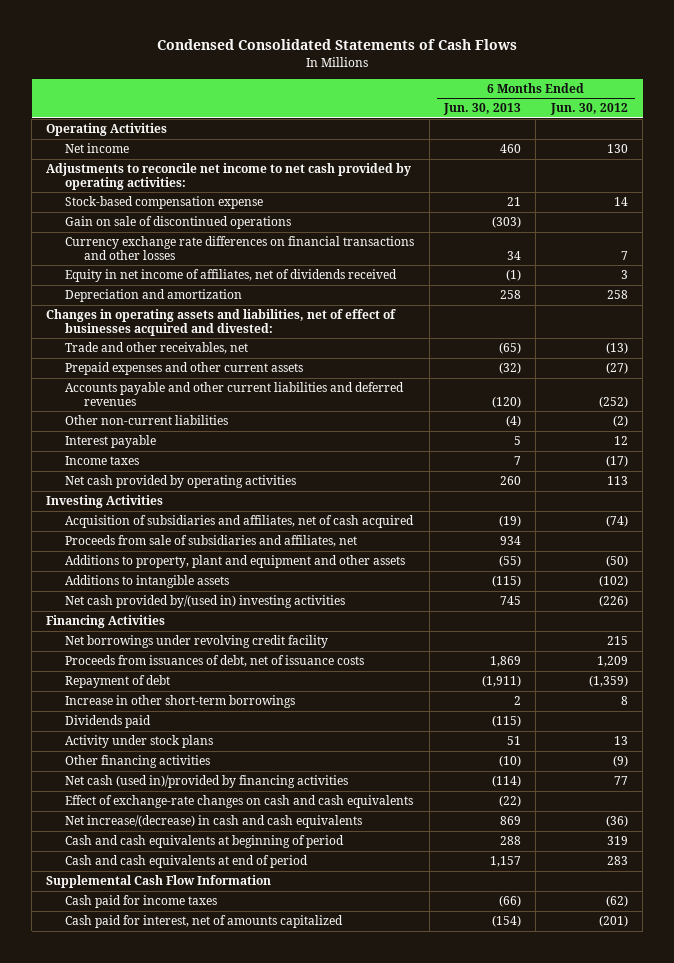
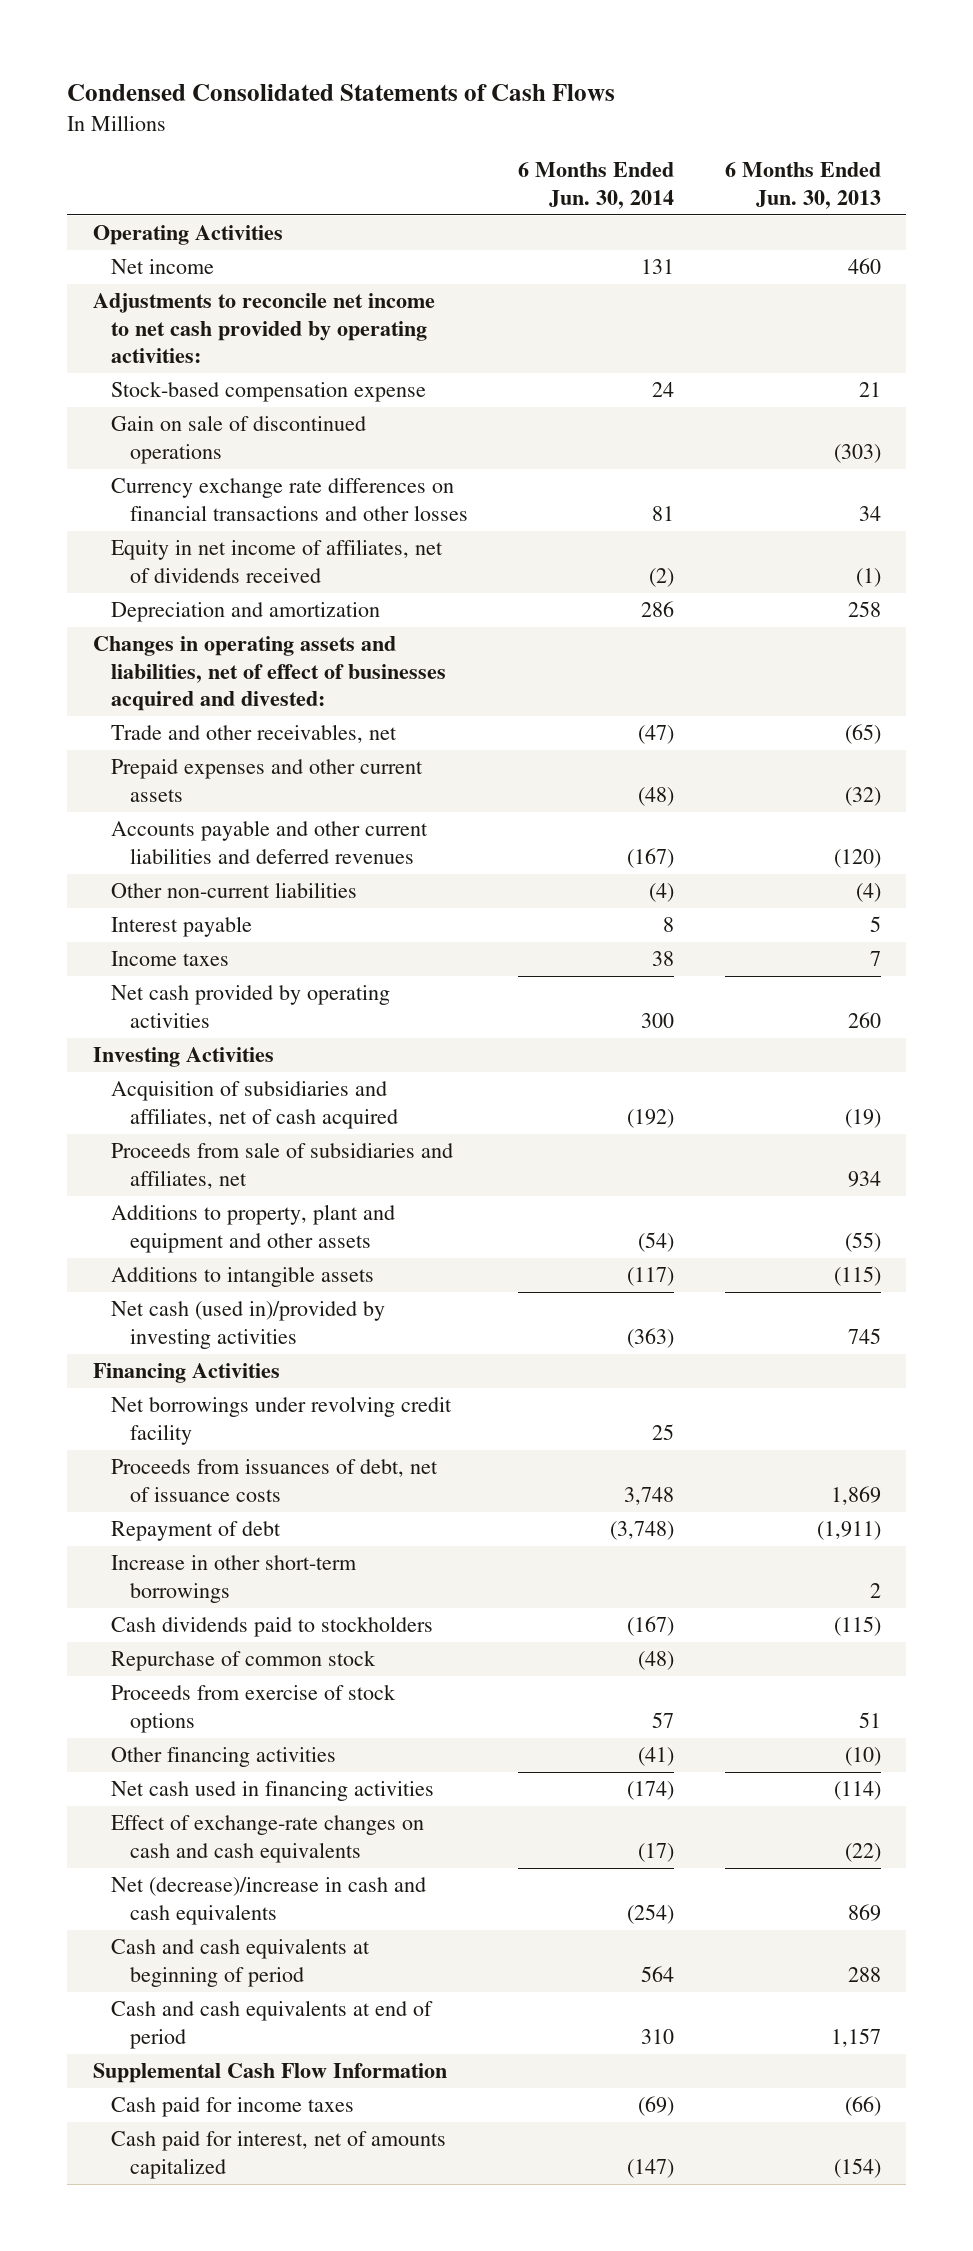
- | 6 Months Ended Jun. 30, 2013 | 6 Months Ended Jun. 30, 2012
+ | 6 Months Ended Jun. 30, 2014 | 6 Months Ended Jun. 30, 2013
- Net cash provided by/(used in) investing activities | 745 | (226)
+ Net cash (used in)/provided by investing activities | (363) | 745
- Dividends paid | (115) |
- Activity under stock plans | 51 | 13
+ Cash dividends paid to stockholders | (167) | (115)
+ Repurchase of common stock | (48) |
+ Proceeds from exercise of stock options | 57 | 51
- Net cash (used in)/provided by financing activities | (114) | 77
+ Net cash used in financing activities | (174) | (114)
- Net increase/(decrease) in cash and cash equivalents | 869 | (36)
+ Net (decrease)/increase in cash and cash equivalents | (254) | 869

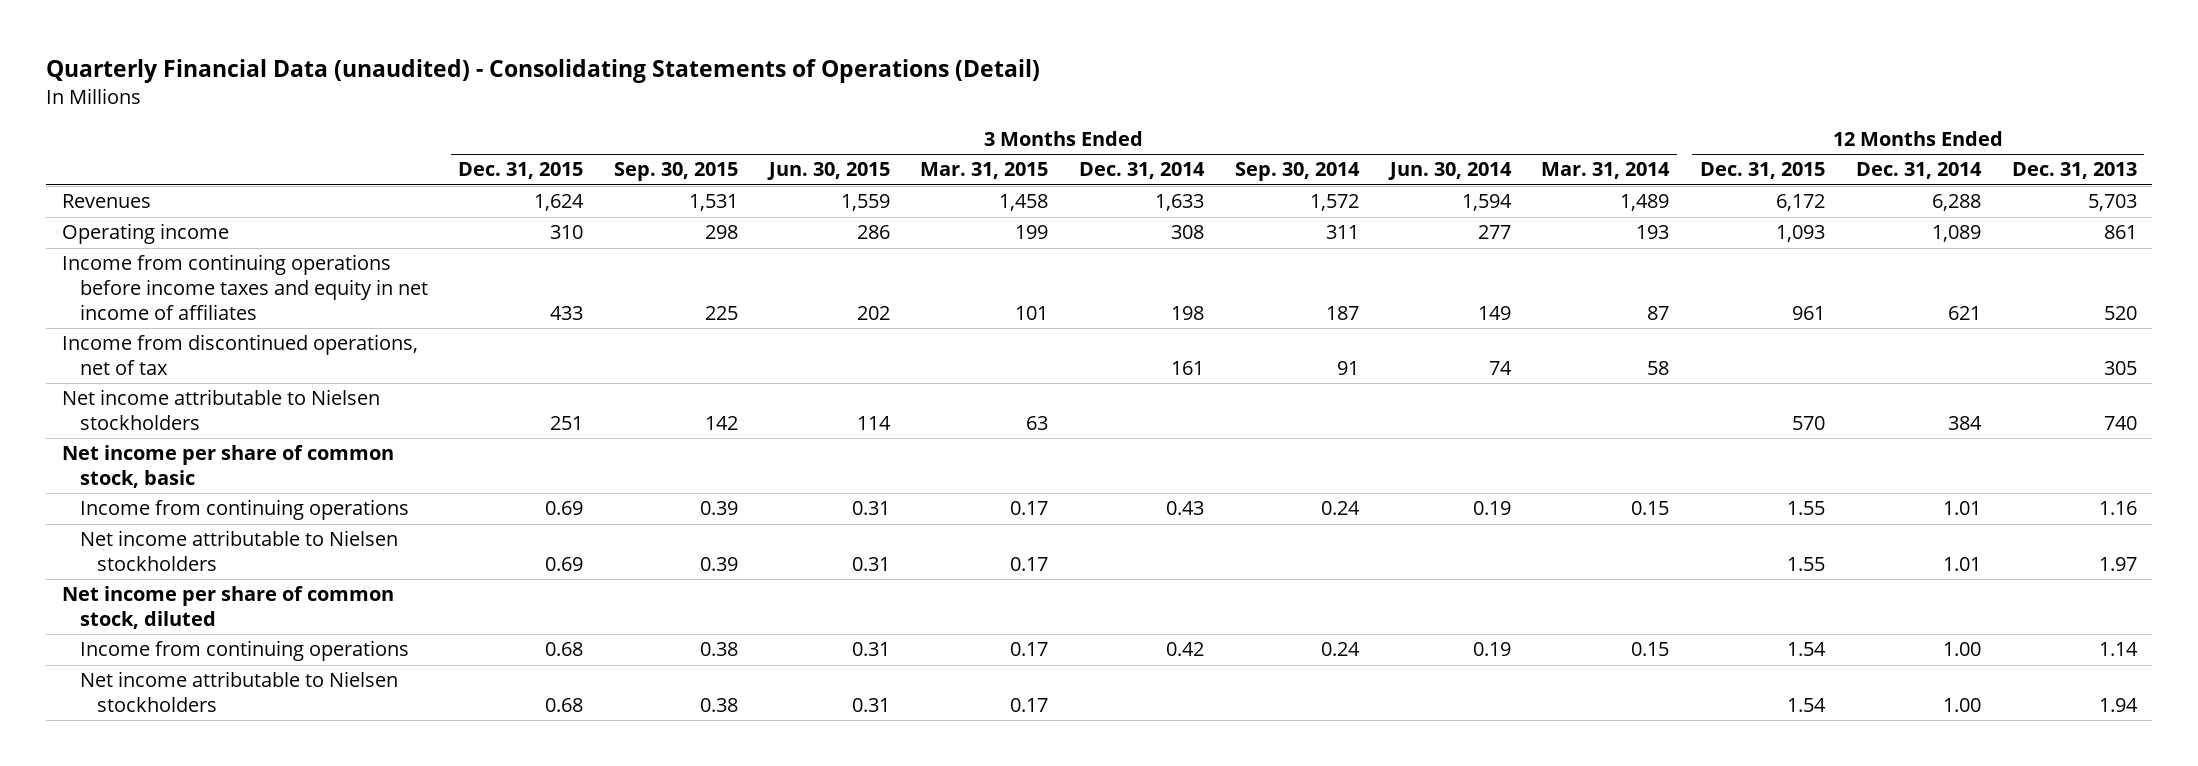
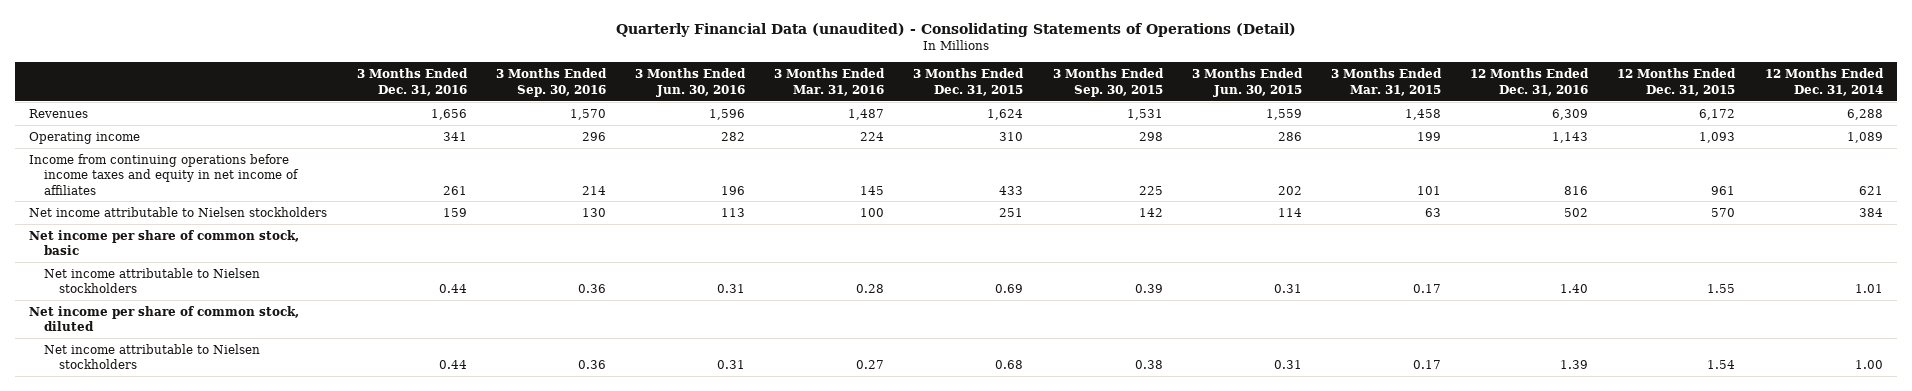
- | 3 Months Ended Dec. 31, 2015 | 3 Months Ended Sep. 30, 2015 | 3 Months Ended Jun. 30, 2015 | 3 Months Ended Mar. 31, 2015 | 3 Months Ended Dec. 31, 2014 | 3 Months Ended Sep. 30, 2014 | 3 Months Ended Jun. 30, 2014 | 3 Months Ended Mar. 31, 2014 | 12 Months Ended Dec. 31, 2015 | 12 Months Ended Dec. 31, 2014 | 12 Months Ended Dec. 31, 2013
+ | 3 Months Ended Dec. 31, 2016 | 3 Months Ended Sep. 30, 2016 | 3 Months Ended Jun. 30, 2016 | 3 Months Ended Mar. 31, 2016 | 3 Months Ended Dec. 31, 2015 | 3 Months Ended Sep. 30, 2015 | 3 Months Ended Jun. 30, 2015 | 3 Months Ended Mar. 31, 2015 | 12 Months Ended Dec. 31, 2016 | 12 Months Ended Dec. 31, 2015 | 12 Months Ended Dec. 31, 2014
- Income from discontinued operations, net of tax | | | | | 161 | 91 | 74 | 58 | | | 305
- Income from continuing operations | 0.69 | 0.39 | 0.31 | 0.17 | 0.43 | 0.24 | 0.19 | 0.15 | 1.55 | 1.01 | 1.16
- Income from continuing operations | 0.68 | 0.38 | 0.31 | 0.17 | 0.42 | 0.24 | 0.19 | 0.15 | 1.54 | 1.00 | 1.14

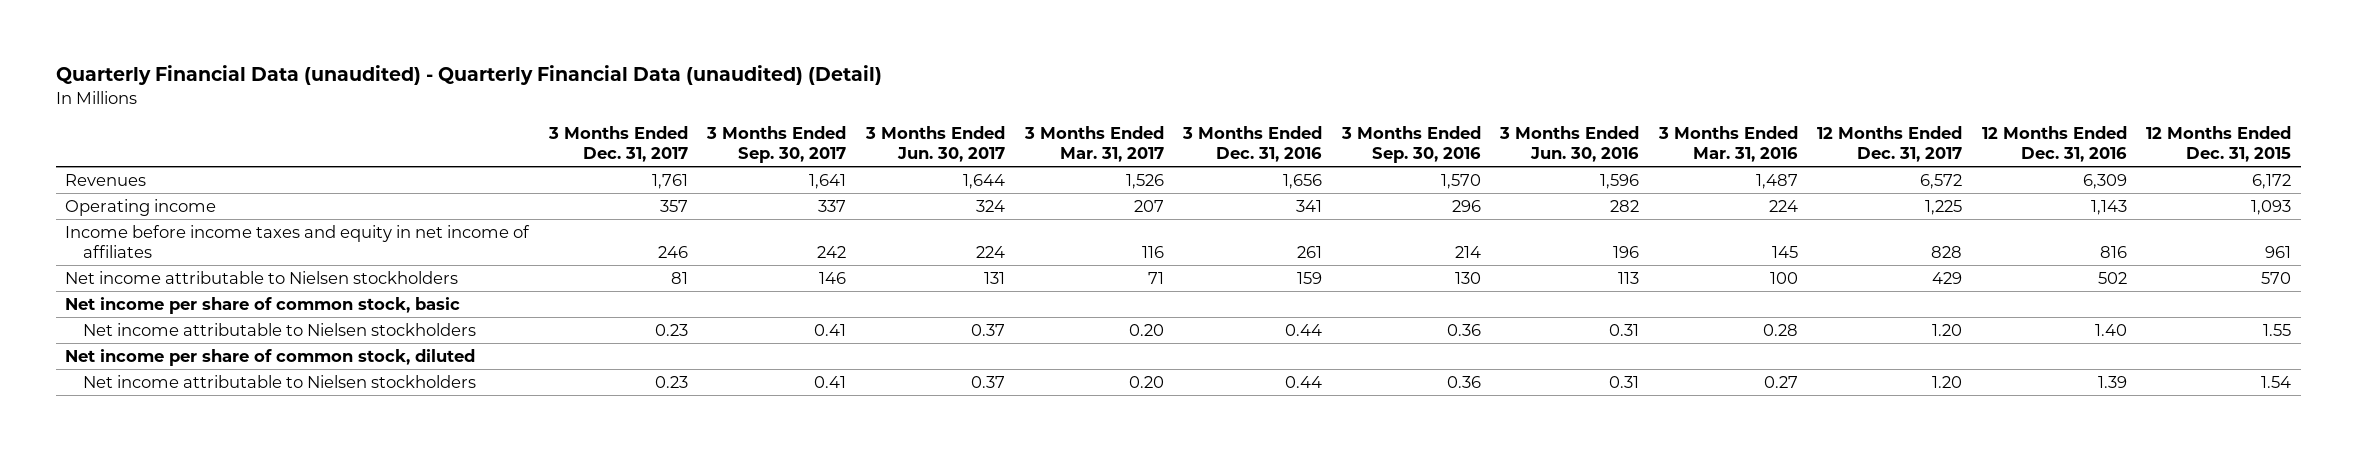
- Quarterly Financial Data (unaudited) - Consolidating Statements of Operations (Detail)
+ Quarterly Financial Data (unaudited) - Quarterly Financial Data (unaudited) (Detail)
- | 3 Months Ended Dec. 31, 2016 | 3 Months Ended Sep. 30, 2016 | 3 Months Ended Jun. 30, 2016 | 3 Months Ended Mar. 31, 2016 | 3 Months Ended Dec. 31, 2015 | 3 Months Ended Sep. 30, 2015 | 3 Months Ended Jun. 30, 2015 | 3 Months Ended Mar. 31, 2015 | 12 Months Ended Dec. 31, 2016 | 12 Months Ended Dec. 31, 2015 | 12 Months Ended Dec. 31, 2014
+ | 3 Months Ended Dec. 31, 2017 | 3 Months Ended Sep. 30, 2017 | 3 Months Ended Jun. 30, 2017 | 3 Months Ended Mar. 31, 2017 | 3 Months Ended Dec. 31, 2016 | 3 Months Ended Sep. 30, 2016 | 3 Months Ended Jun. 30, 2016 | 3 Months Ended Mar. 31, 2016 | 12 Months Ended Dec. 31, 2017 | 12 Months Ended Dec. 31, 2016 | 12 Months Ended Dec. 31, 2015
- Income from continuing operations before income taxes and equity in net income of affiliates | 261 | 214 | 196 | 145 | 433 | 225 | 202 | 101 | 816 | 961 | 621
+ Income before income taxes and equity in net income of affiliates | 246 | 242 | 224 | 116 | 261 | 214 | 196 | 145 | 828 | 816 | 961

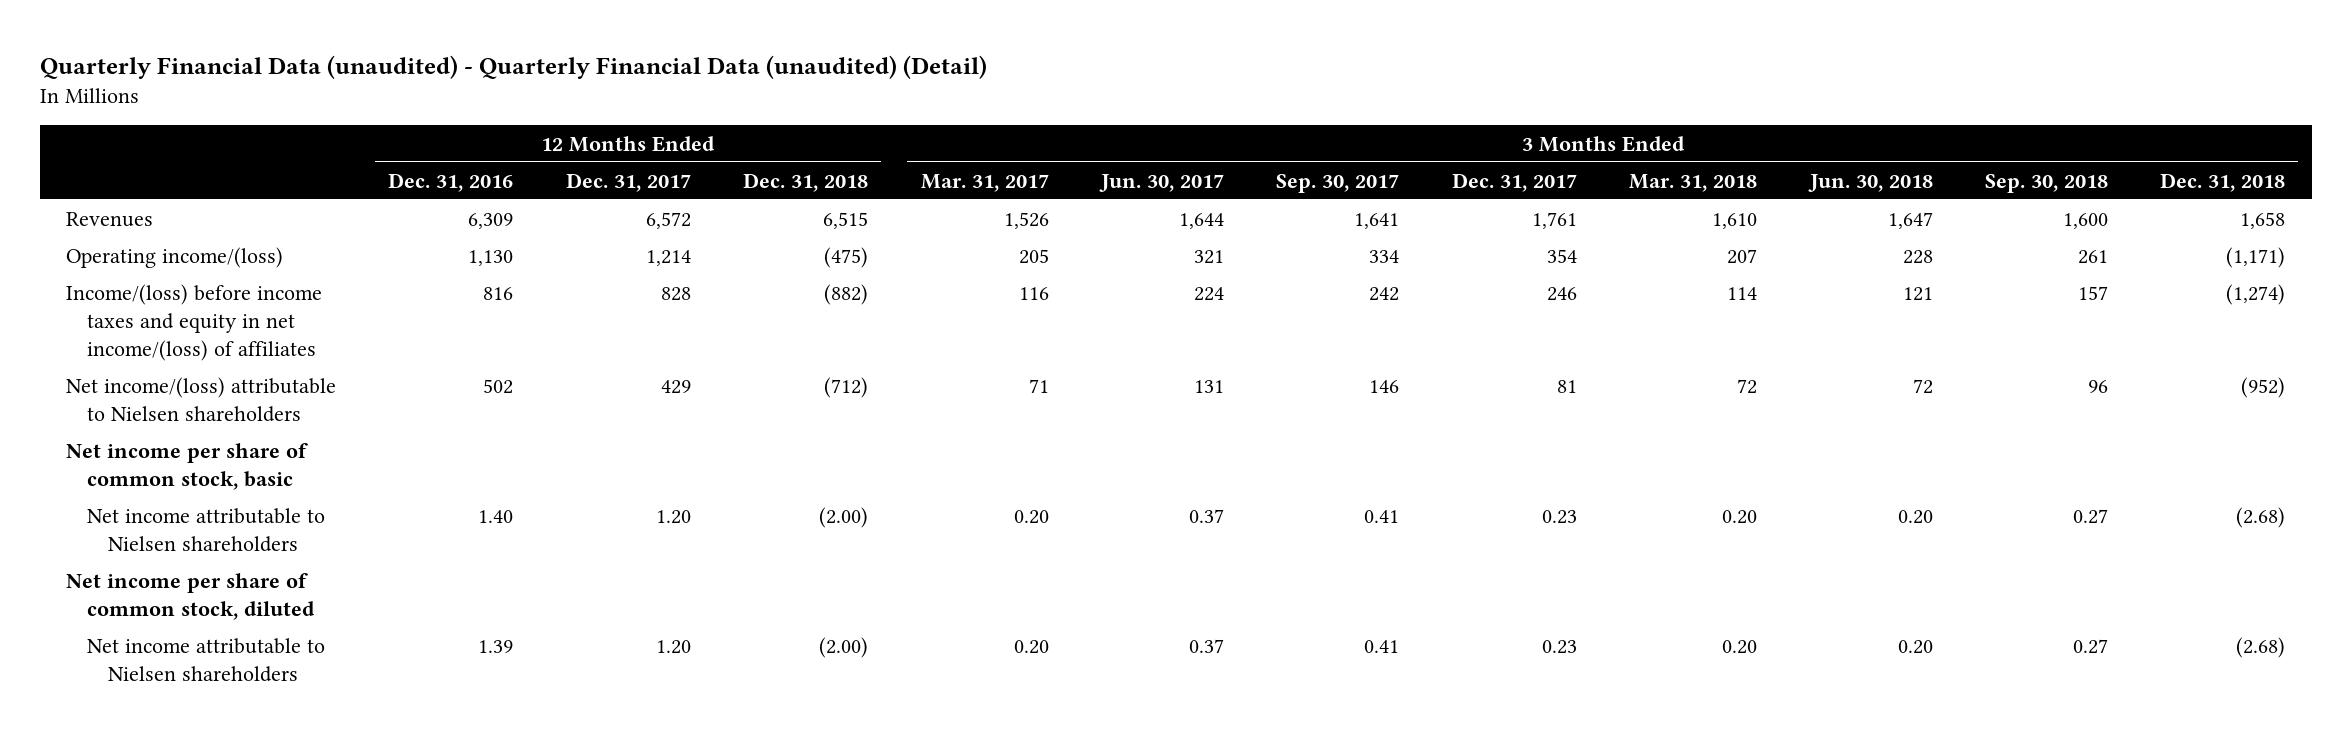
- | 3 Months Ended Dec. 31, 2017 | 3 Months Ended Sep. 30, 2017 | 3 Months Ended Jun. 30, 2017 | 3 Months Ended Mar. 31, 2017 | 3 Months Ended Dec. 31, 2016 | 3 Months Ended Sep. 30, 2016 | 3 Months Ended Jun. 30, 2016 | 3 Months Ended Mar. 31, 2016 | 12 Months Ended Dec. 31, 2017 | 12 Months Ended Dec. 31, 2016 | 12 Months Ended Dec. 31, 2015
+ | 12 Months Ended Dec. 31, 2016 | 12 Months Ended Dec. 31, 2017 | 12 Months Ended Dec. 31, 2018 | 3 Months Ended Mar. 31, 2017 | 3 Months Ended Jun. 30, 2017 | 3 Months Ended Sep. 30, 2017 | 3 Months Ended Dec. 31, 2017 | 3 Months Ended Mar. 31, 2018 | 3 Months Ended Jun. 30, 2018 | 3 Months Ended Sep. 30, 2018 | 3 Months Ended Dec. 31, 2018
- Operating income | 357 | 337 | 324 | 207 | 341 | 296 | 282 | 224 | 1,225 | 1,143 | 1,093
- Income before income taxes and equity in net income of affiliates | 246 | 242 | 224 | 116 | 261 | 214 | 196 | 145 | 828 | 816 | 961
- Net income attributable to Nielsen stockholders | 81 | 146 | 131 | 71 | 159 | 130 | 113 | 100 | 429 | 502 | 570
+ Operating income/(loss) | 1,130 | 1,214 | (475) | 205 | 321 | 334 | 354 | 207 | 228 | 261 | (1,171)
+ Income/(loss) before income taxes and equity in net income/(loss) of affiliates | 816 | 828 | (882) | 116 | 224 | 242 | 246 | 114 | 121 | 157 | (1,274)
+ Net income/(loss) attributable to Nielsen shareholders | 502 | 429 | (712) | 71 | 131 | 146 | 81 | 72 | 72 | 96 | (952)
- Net income attributable to Nielsen stockholders | 0.23 | 0.41 | 0.37 | 0.20 | 0.44 | 0.36 | 0.31 | 0.28 | 1.20 | 1.40 | 1.55
+ Net income attributable to Nielsen shareholders | 1.40 | 1.20 | (2.00) | 0.20 | 0.37 | 0.41 | 0.23 | 0.20 | 0.20 | 0.27 | (2.68)
- Net income attributable to Nielsen stockholders | 0.23 | 0.41 | 0.37 | 0.20 | 0.44 | 0.36 | 0.31 | 0.27 | 1.20 | 1.39 | 1.54
+ Net income attributable to Nielsen shareholders | 1.39 | 1.20 | (2.00) | 0.20 | 0.37 | 0.41 | 0.23 | 0.20 | 0.20 | 0.27 | (2.68)

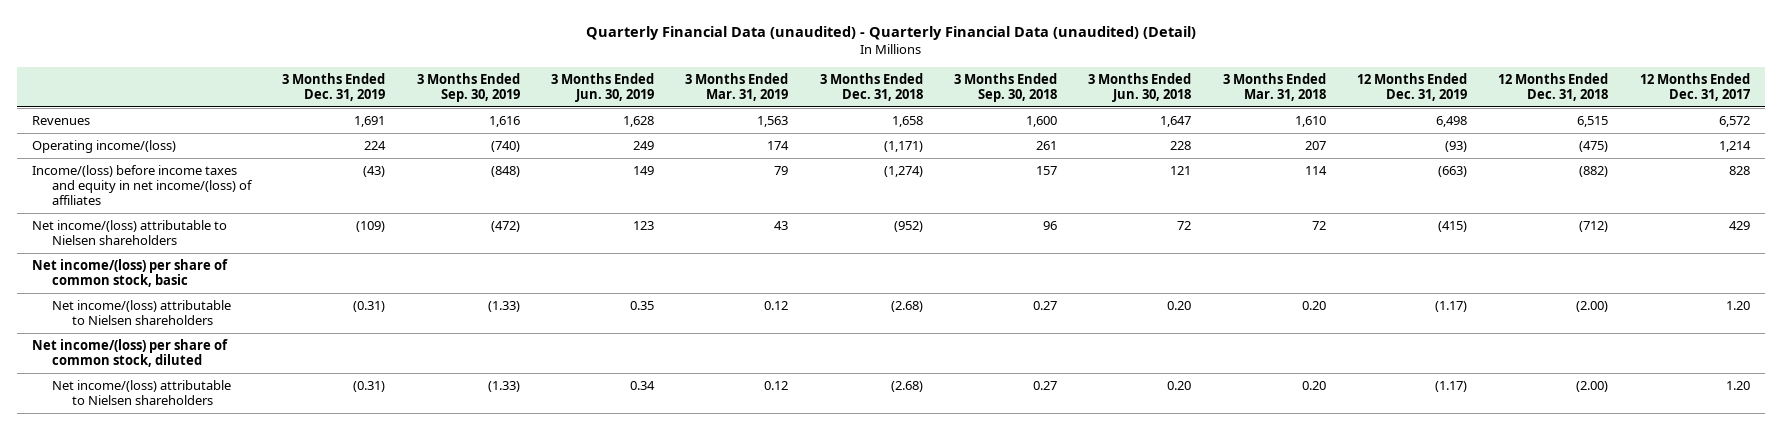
- | 12 Months Ended Dec. 31, 2016 | 12 Months Ended Dec. 31, 2017 | 12 Months Ended Dec. 31, 2018 | 3 Months Ended Mar. 31, 2017 | 3 Months Ended Jun. 30, 2017 | 3 Months Ended Sep. 30, 2017 | 3 Months Ended Dec. 31, 2017 | 3 Months Ended Mar. 31, 2018 | 3 Months Ended Jun. 30, 2018 | 3 Months Ended Sep. 30, 2018 | 3 Months Ended Dec. 31, 2018
+ | 3 Months Ended Dec. 31, 2019 | 3 Months Ended Sep. 30, 2019 | 3 Months Ended Jun. 30, 2019 | 3 Months Ended Mar. 31, 2019 | 3 Months Ended Dec. 31, 2018 | 3 Months Ended Sep. 30, 2018 | 3 Months Ended Jun. 30, 2018 | 3 Months Ended Mar. 31, 2018 | 12 Months Ended Dec. 31, 2019 | 12 Months Ended Dec. 31, 2018 | 12 Months Ended Dec. 31, 2017
- Net income per share of common stock, basic
- Net income attributable to Nielsen shareholders | 1.40 | 1.20 | (2.00) | 0.20 | 0.37 | 0.41 | 0.23 | 0.20 | 0.20 | 0.27 | (2.68)
- Net income per share of common stock, diluted
- Net income attributable to Nielsen shareholders | 1.39 | 1.20 | (2.00) | 0.20 | 0.37 | 0.41 | 0.23 | 0.20 | 0.20 | 0.27 | (2.68)
+ Net income/(loss) per share of common stock, basic
+ Net income/(loss) attributable to Nielsen shareholders | (0.31) | (1.33) | 0.35 | 0.12 | (2.68) | 0.27 | 0.20 | 0.20 | (1.17) | (2.00) | 1.20
+ Net income/(loss) per share of common stock, diluted
+ Net income/(loss) attributable to Nielsen shareholders | (0.31) | (1.33) | 0.34 | 0.12 | (2.68) | 0.27 | 0.20 | 0.20 | (1.17) | (2.00) | 1.20

